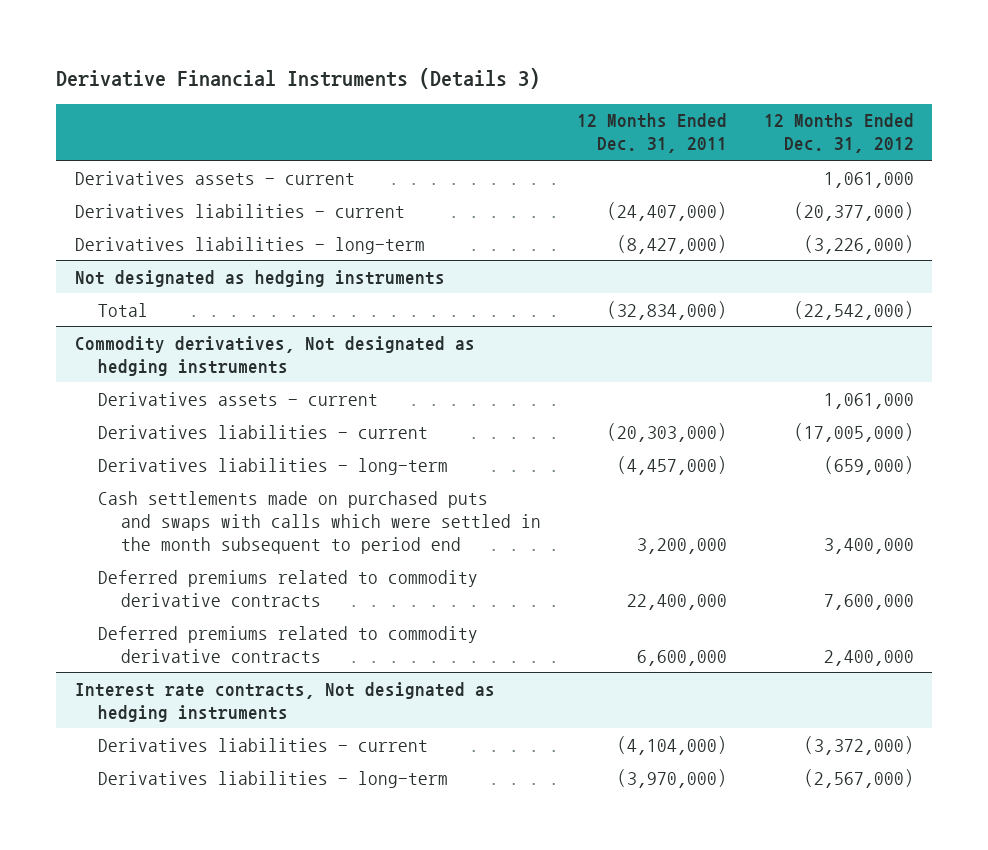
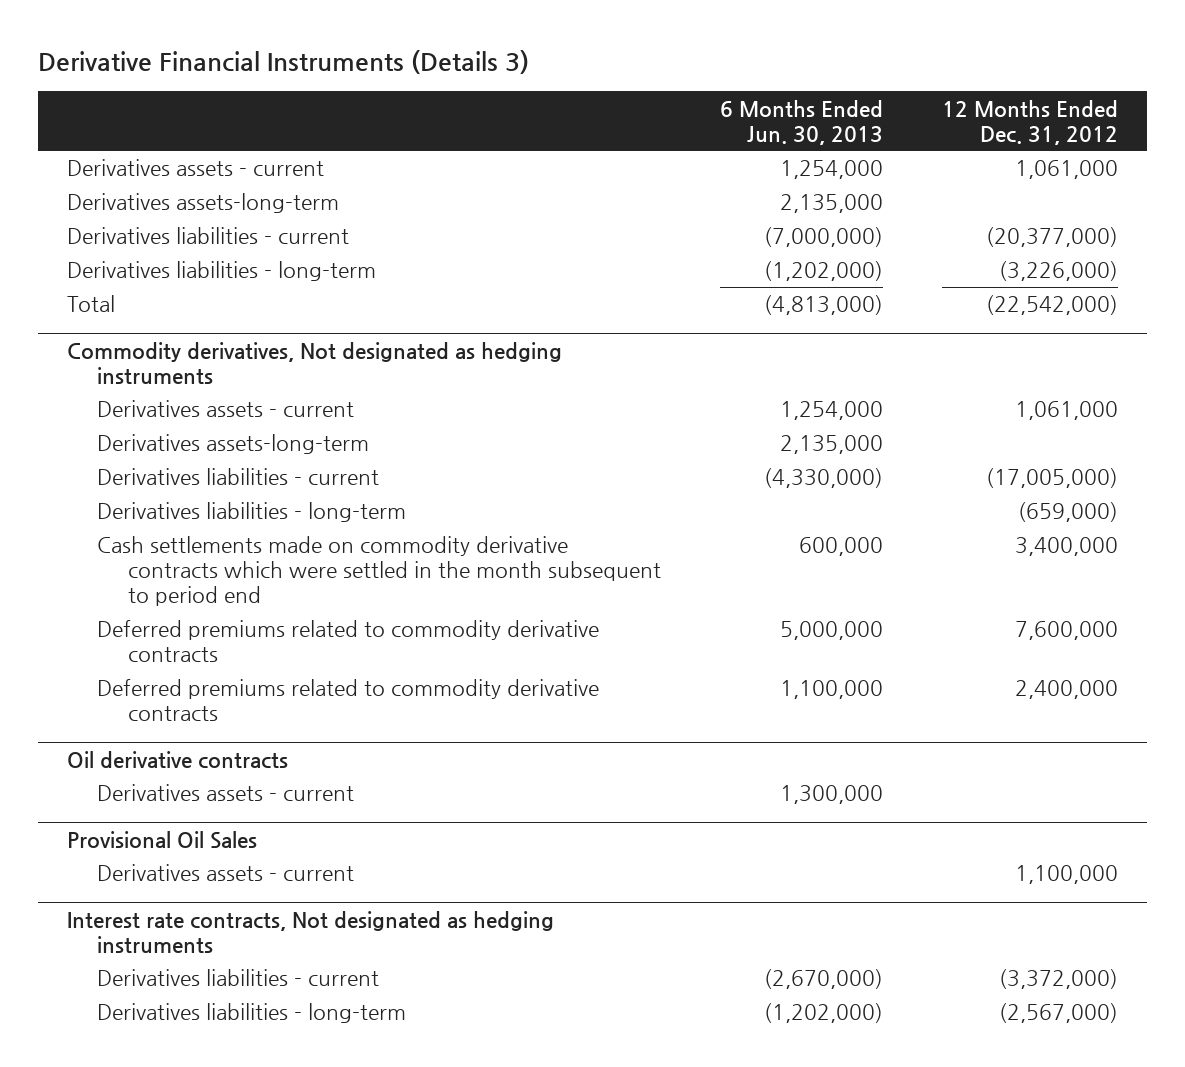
- | 12 Months Ended Dec. 31, 2011 | 12 Months Ended Dec. 31, 2012
+ | 6 Months Ended Jun. 30, 2013 | 12 Months Ended Dec. 31, 2012
+ Derivatives assets-long-term | 2,135,000 |
- Not designated as hedging instruments
@ Commodity derivatives, Not designated as hedging instruments
+ Derivatives assets-long-term | 2,135,000 |
- Cash settlements made on purchased puts and swaps with calls which were settled in the month subsequent to period end | 3,200,000 | 3,400,000
+ Cash settlements made on commodity derivative contracts which were settled in the month subsequent to period end | 600,000 | 3,400,000
+ Oil derivative contracts
+ Derivatives assets - current | 1,300,000 |
+ Provisional Oil Sales
+ Derivatives assets - current | | 1,100,000

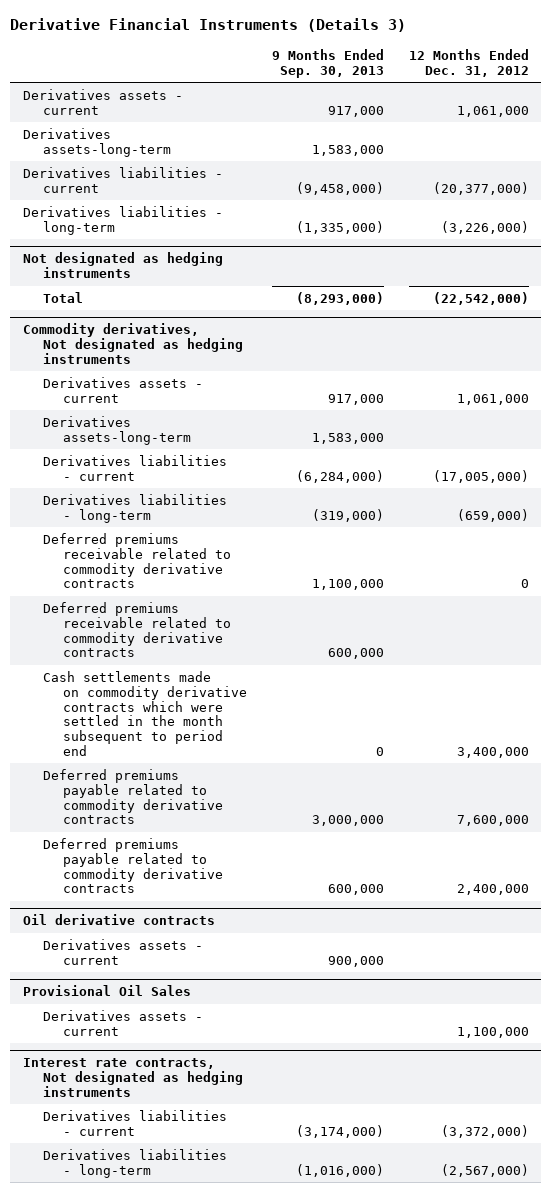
- | 6 Months Ended Jun. 30, 2013 | 12 Months Ended Dec. 31, 2012
+ | 9 Months Ended Sep. 30, 2013 | 12 Months Ended Dec. 31, 2012
+ Not designated as hedging instruments
@ Commodity derivatives, Not designated as hedging instruments
+ Deferred premiums receivable related to commodity derivative contracts | 1,100,000 | 0
+ Deferred premiums receivable related to commodity derivative contracts | 600,000 |
- Deferred premiums related to commodity derivative contracts | 5,000,000 | 7,600,000
- Deferred premiums related to commodity derivative contracts | 1,100,000 | 2,400,000
+ Deferred premiums payable related to commodity derivative contracts | 3,000,000 | 7,600,000
+ Deferred premiums payable related to commodity derivative contracts | 600,000 | 2,400,000

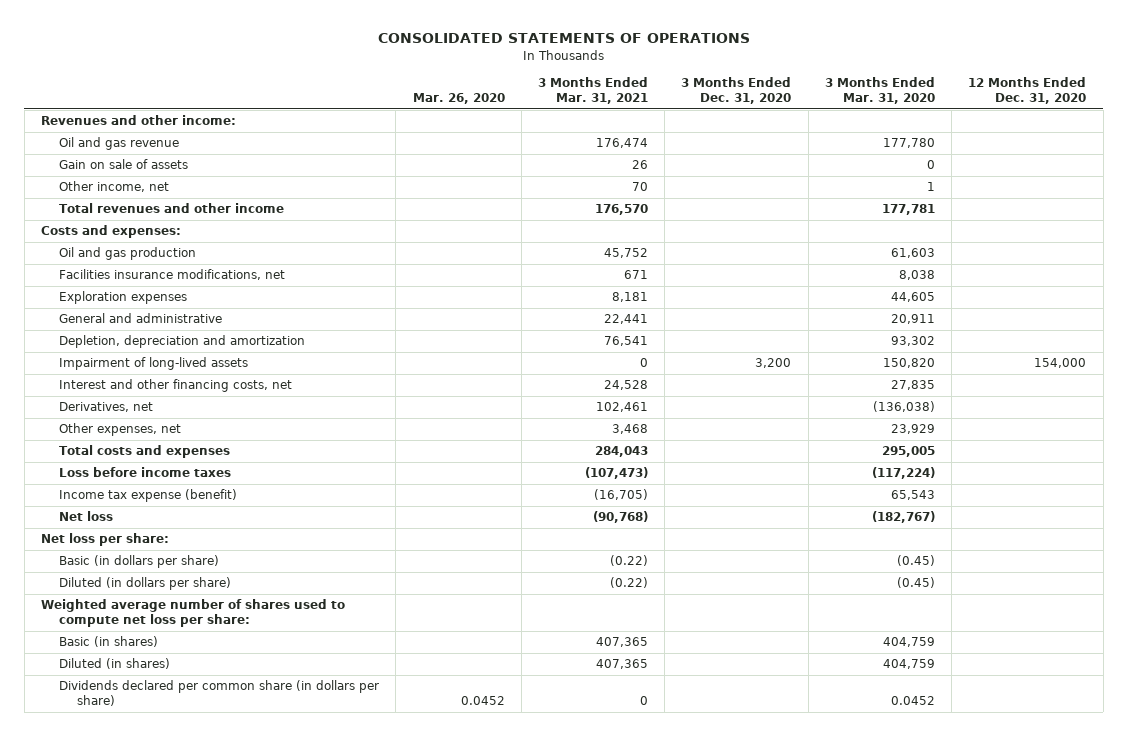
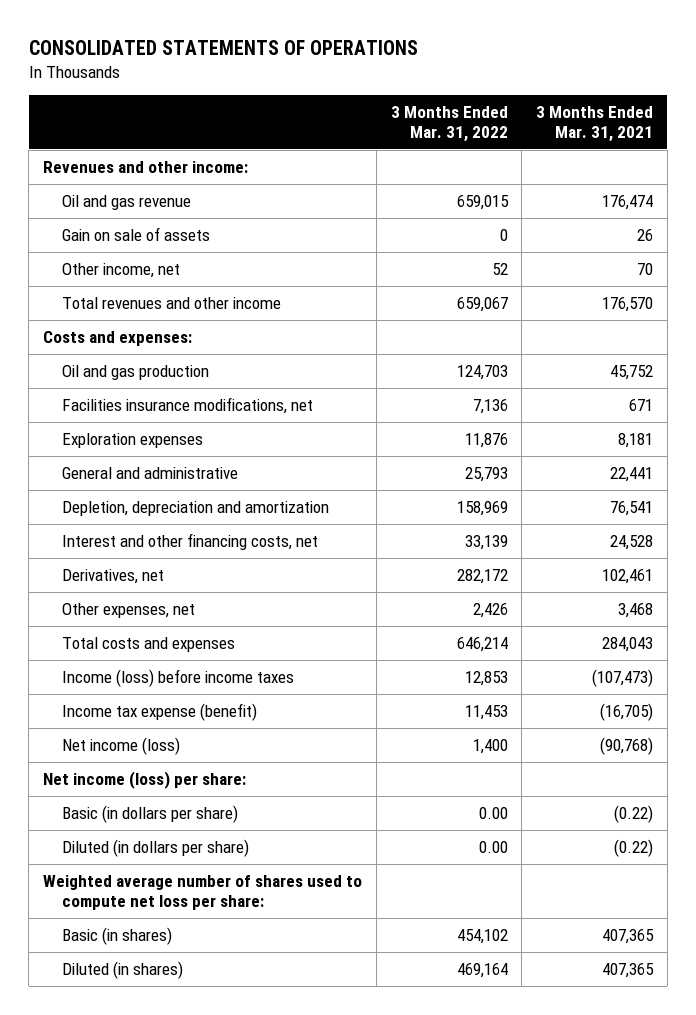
- | Mar. 26, 2020 | 3 Months Ended Mar. 31, 2021 | 3 Months Ended Dec. 31, 2020 | 3 Months Ended Mar. 31, 2020 | 12 Months Ended Dec. 31, 2020
+ | 3 Months Ended Mar. 31, 2022 | 3 Months Ended Mar. 31, 2021
- Impairment of long-lived assets | | 0 | 3,200 | 150,820 | 154,000
- Loss before income taxes | | (107,473) | | (117,224) |
+ Income (loss) before income taxes | 12,853 | (107,473)
- Net loss | | (90,768) | | (182,767) |
- Net loss per share:
+ Net income (loss) | 1,400 | (90,768)
+ Net income (loss) per share:
- Dividends declared per common share (in dollars per share) | 0.0452 | 0 | | 0.0452 |

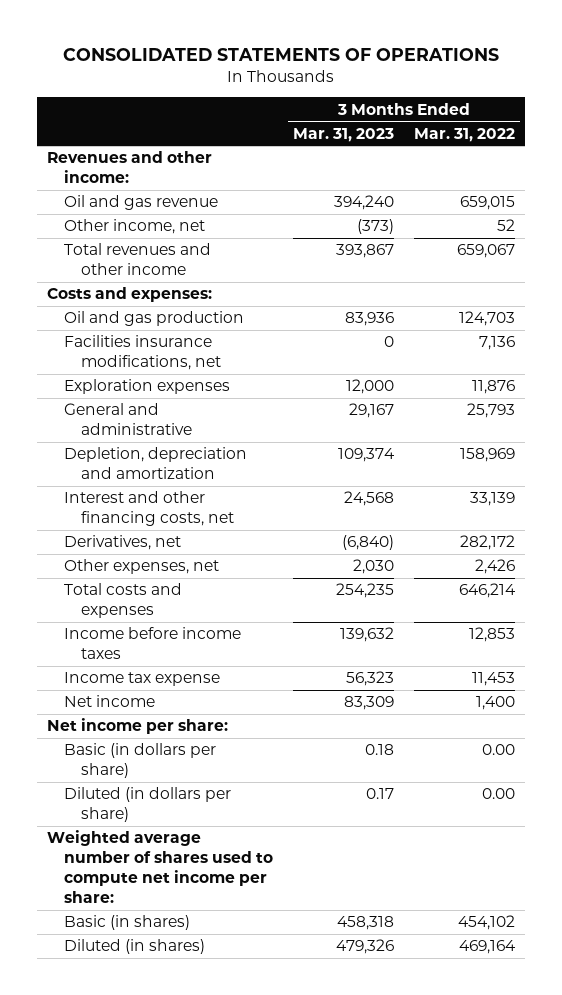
- | 3 Months Ended Mar. 31, 2022 | 3 Months Ended Mar. 31, 2021
+ | 3 Months Ended Mar. 31, 2023 | 3 Months Ended Mar. 31, 2022
- Gain on sale of assets | 0 | 26
- Income (loss) before income taxes | 12,853 | (107,473)
- Income tax expense (benefit) | 11,453 | (16,705)
- Net income (loss) | 1,400 | (90,768)
- Net income (loss) per share:
+ Income before income taxes | 139,632 | 12,853
+ Income tax expense | 56,323 | 11,453
+ Net income | 83,309 | 1,400
+ Net income per share:
- Weighted average number of shares used to compute net loss per share:
+ Weighted average number of shares used to compute net income per share:

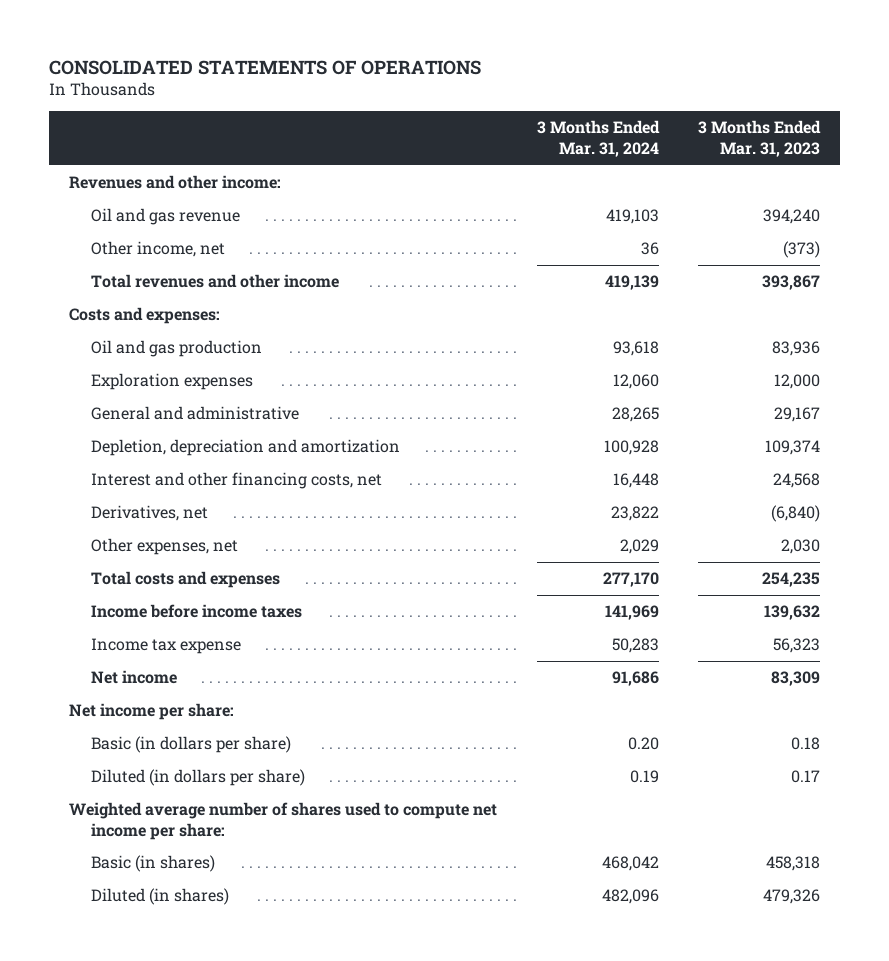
- | 3 Months Ended Mar. 31, 2023 | 3 Months Ended Mar. 31, 2022
+ | 3 Months Ended Mar. 31, 2024 | 3 Months Ended Mar. 31, 2023
- Facilities insurance modifications, net | 0 | 7,136

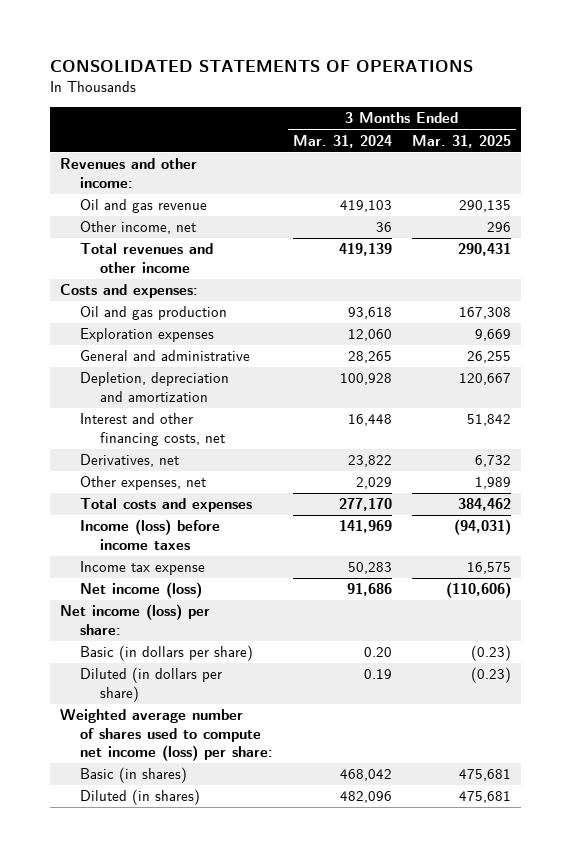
- | 3 Months Ended Mar. 31, 2024 | 3 Months Ended Mar. 31, 2023
+ | 3 Months Ended Mar. 31, 2024 | 3 Months Ended Mar. 31, 2025
- Income before income taxes | 141,969 | 139,632
+ Income (loss) before income taxes | 141,969 | (94,031)
- Net income | 91,686 | 83,309
- Net income per share:
+ Net income (loss) | 91,686 | (110,606)
+ Net income (loss) per share:
- Weighted average number of shares used to compute net income per share:
+ Weighted average number of shares used to compute net income (loss) per share:

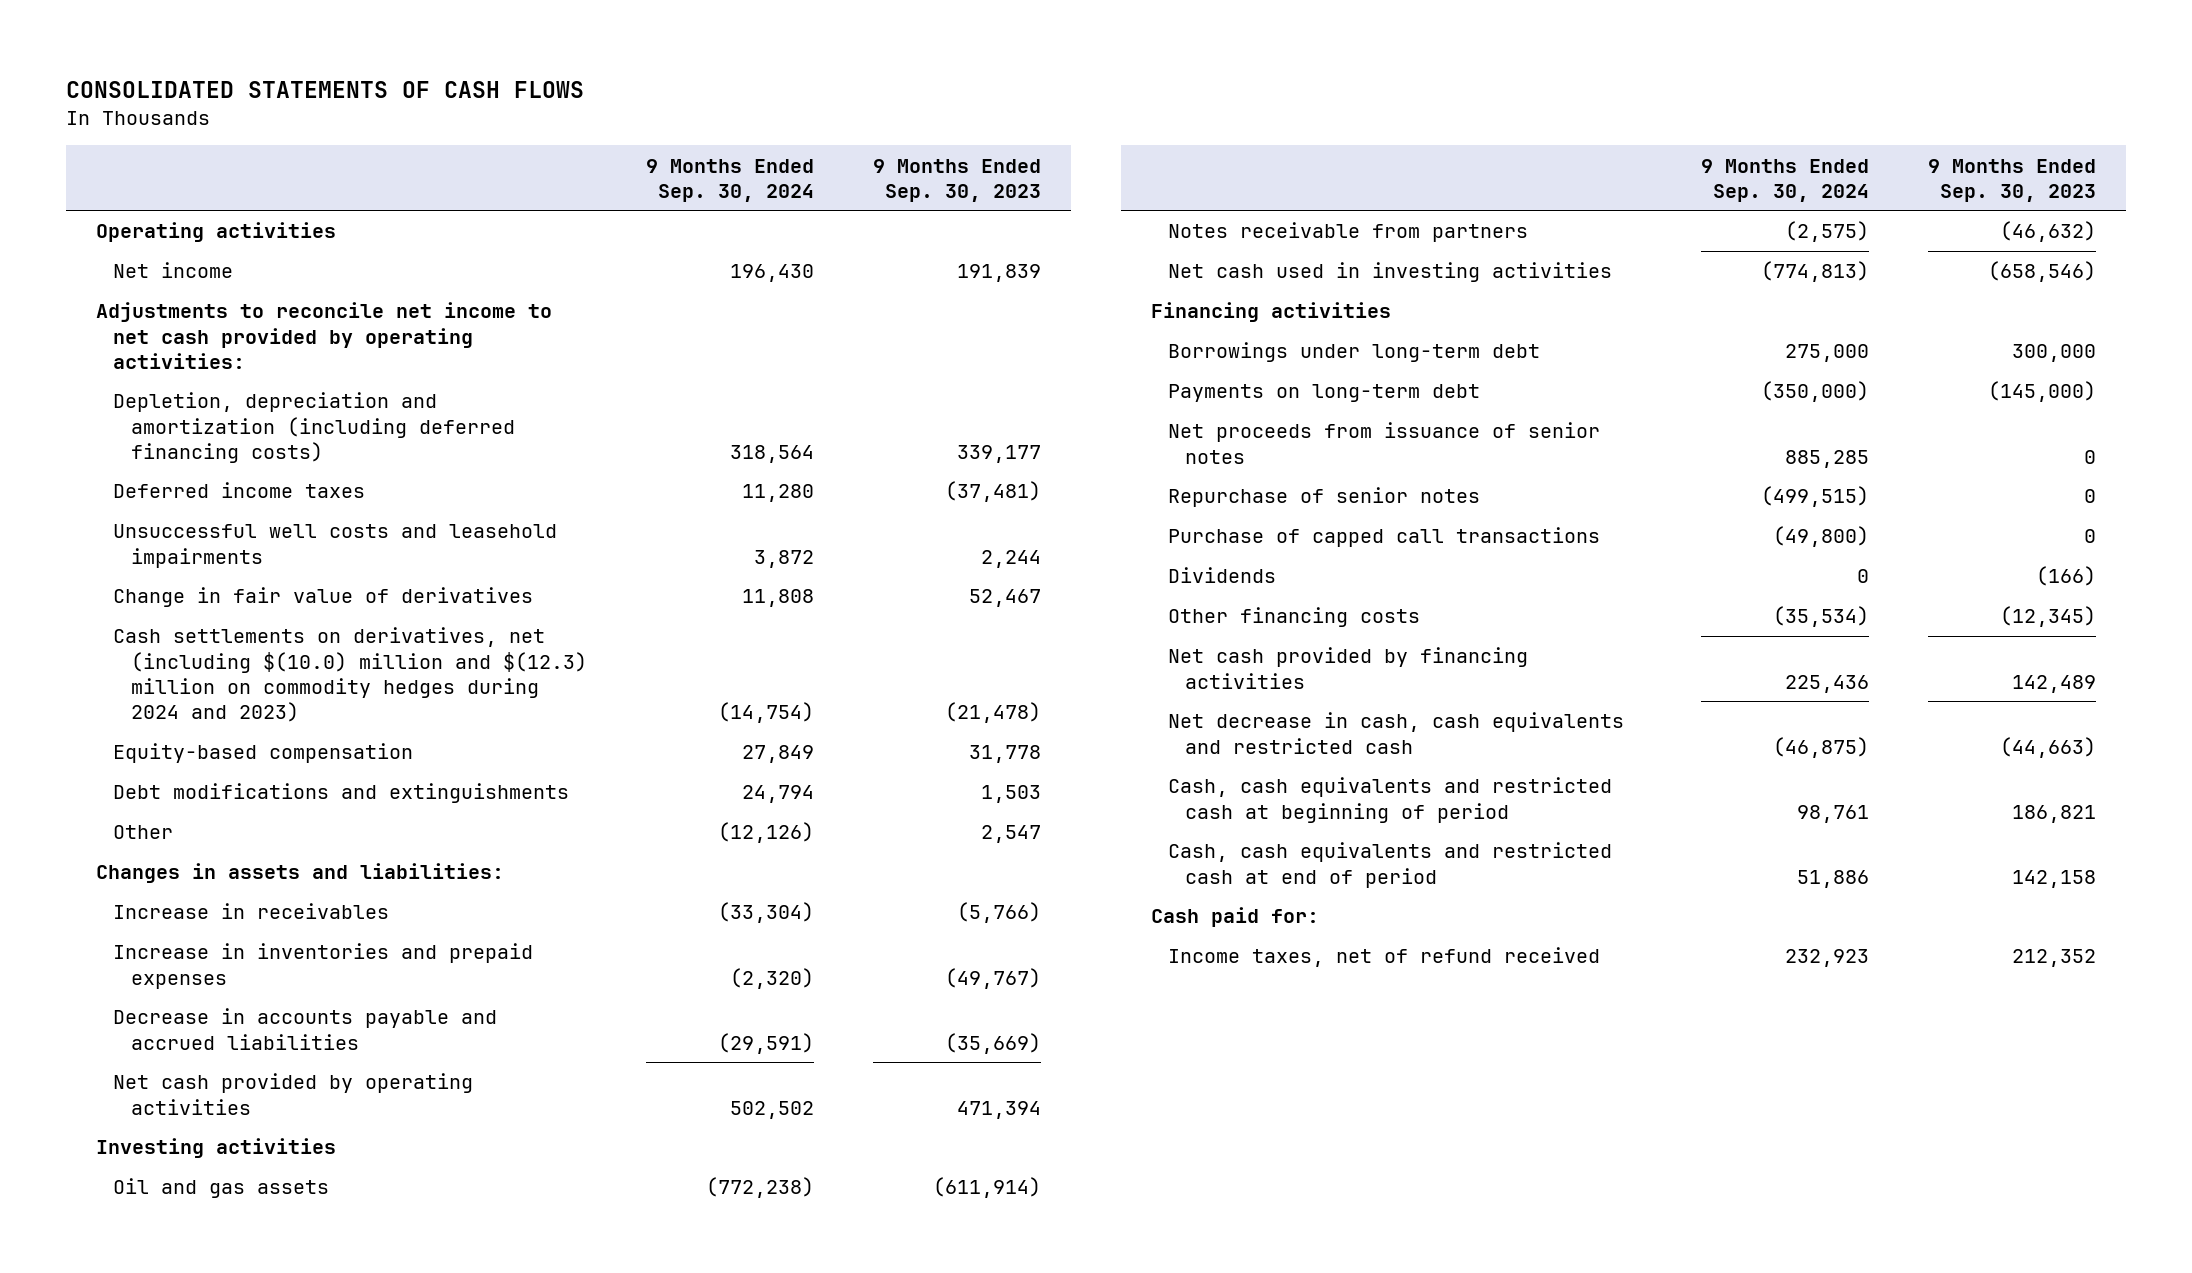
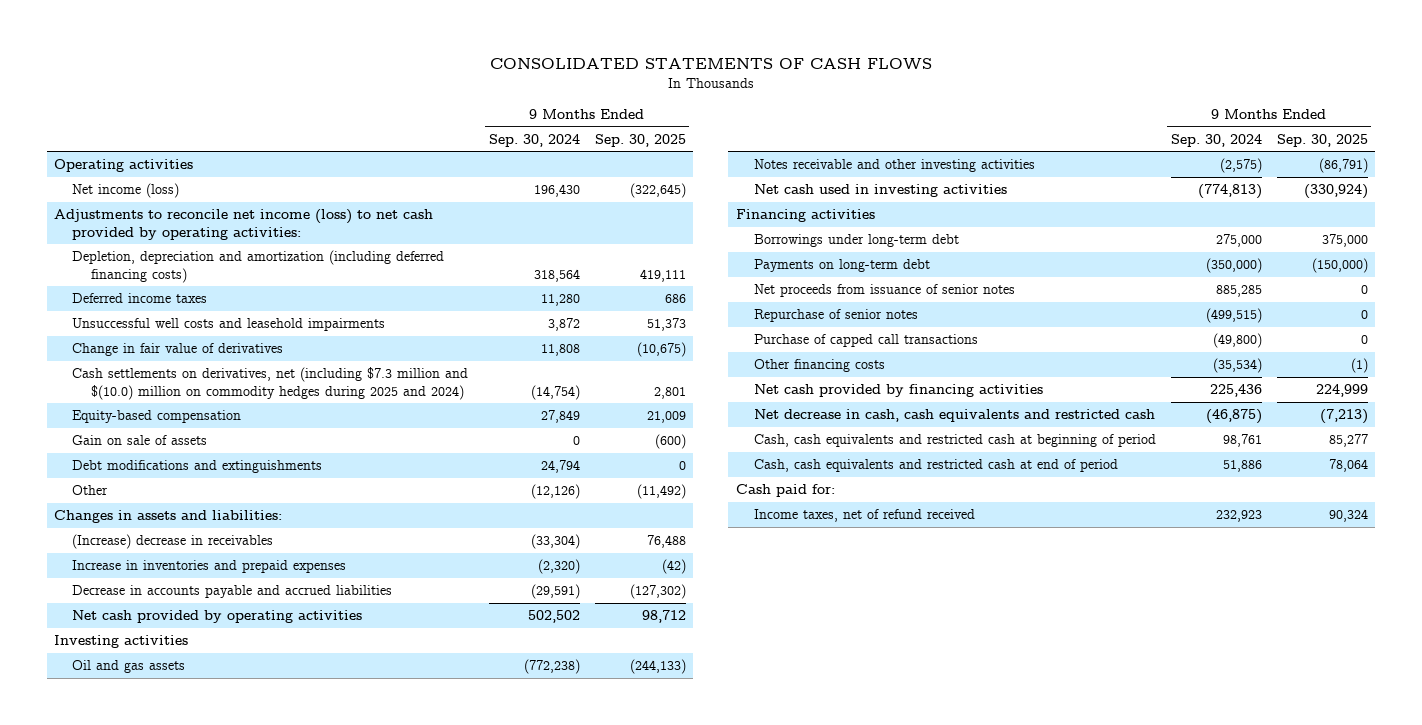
- | 9 Months Ended Sep. 30, 2024 | 9 Months Ended Sep. 30, 2023
+ | 9 Months Ended Sep. 30, 2024 | 9 Months Ended Sep. 30, 2025
- Net income | 196,430 | 191,839
- Adjustments to reconcile net income to net cash provided by operating activities:
+ Net income (loss) | 196,430 | (322,645)
+ Adjustments to reconcile net income (loss) to net cash provided by operating activities:
- Cash settlements on derivatives, net (including $(10.0) million and $(12.3) million on commodity hedges during 2024 and 2023) | (14,754) | (21,478)
+ Cash settlements on derivatives, net (including $7.3 million and $(10.0) million on commodity hedges during 2025 and 2024) | (14,754) | 2,801
+ Gain on sale of assets | 0 | (600)
- Increase in receivables | (33,304) | (5,766)
+ (Increase) decrease in receivables | (33,304) | 76,488
- Notes receivable from partners | (2,575) | (46,632)
+ Notes receivable and other investing activities | (2,575) | (86,791)
- Dividends | 0 | (166)

